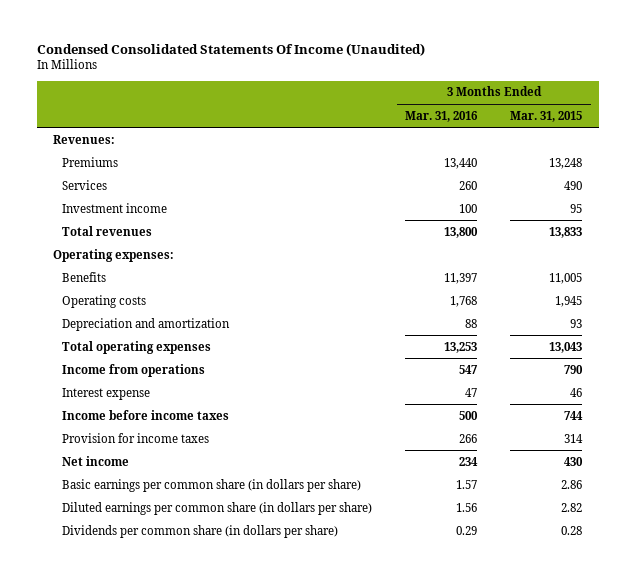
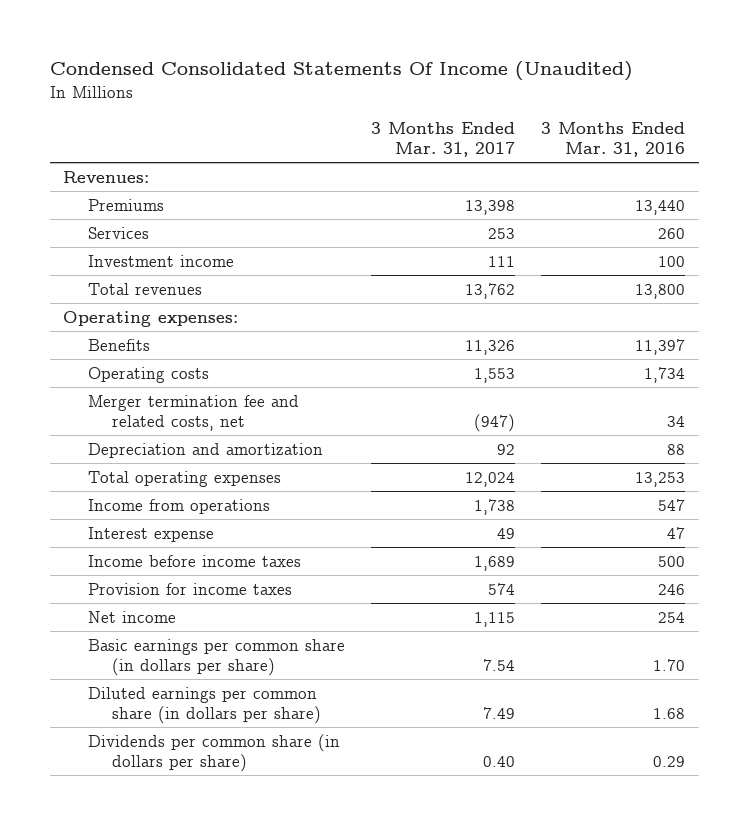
- | 3 Months Ended Mar. 31, 2016 | 3 Months Ended Mar. 31, 2015
+ | 3 Months Ended Mar. 31, 2017 | 3 Months Ended Mar. 31, 2016
- Operating costs | 1,768 | 1,945
+ Operating costs | 1,553 | 1,734
+ Merger termination fee and related costs, net | (947) | 34
- Provision for income taxes | 266 | 314
- Net income | 234 | 430
- Basic earnings per common share (in dollars per share) | 1.57 | 2.86
- Diluted earnings per common share (in dollars per share) | 1.56 | 2.82
+ Provision for income taxes | 574 | 246
+ Net income | 1,115 | 254
+ Basic earnings per common share (in dollars per share) | 7.54 | 1.70
+ Diluted earnings per common share (in dollars per share) | 7.49 | 1.68

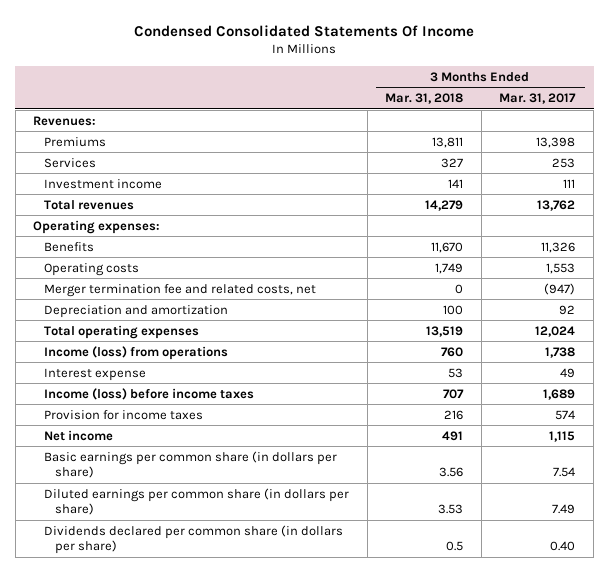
- Condensed Consolidated Statements Of Income (Unaudited)
+ Condensed Consolidated Statements Of Income
- | 3 Months Ended Mar. 31, 2017 | 3 Months Ended Mar. 31, 2016
+ | 3 Months Ended Mar. 31, 2018 | 3 Months Ended Mar. 31, 2017
- Income from operations | 1,738 | 547
+ Income (loss) from operations | 760 | 1,738
- Income before income taxes | 1,689 | 500
+ Income (loss) before income taxes | 707 | 1,689
- Dividends per common share (in dollars per share) | 0.40 | 0.29
+ Dividends declared per common share (in dollars per share) | 0.5 | 0.40

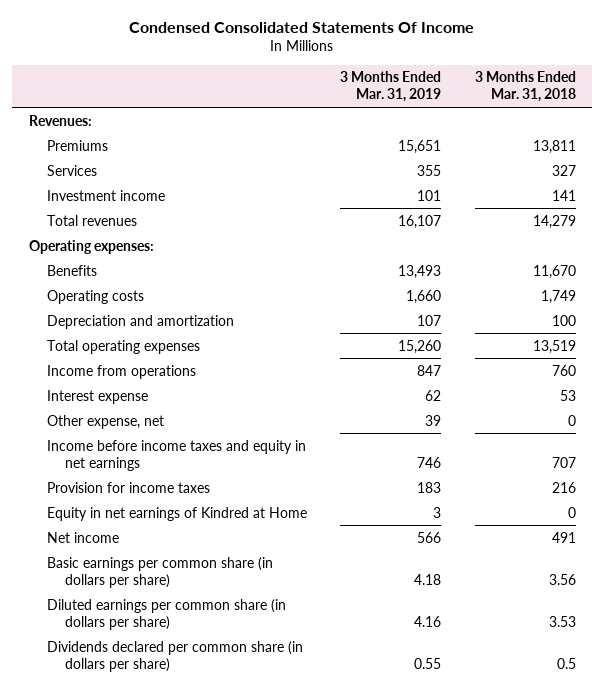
- | 3 Months Ended Mar. 31, 2018 | 3 Months Ended Mar. 31, 2017
+ | 3 Months Ended Mar. 31, 2019 | 3 Months Ended Mar. 31, 2018
- Merger termination fee and related costs, net | 0 | (947)
- Income (loss) from operations | 760 | 1,738
+ Income from operations | 847 | 760
- Income (loss) before income taxes | 707 | 1,689
+ Other expense, net | 39 | 0
+ Income before income taxes and equity in net earnings | 746 | 707
+ Equity in net earnings of Kindred at Home | 3 | 0

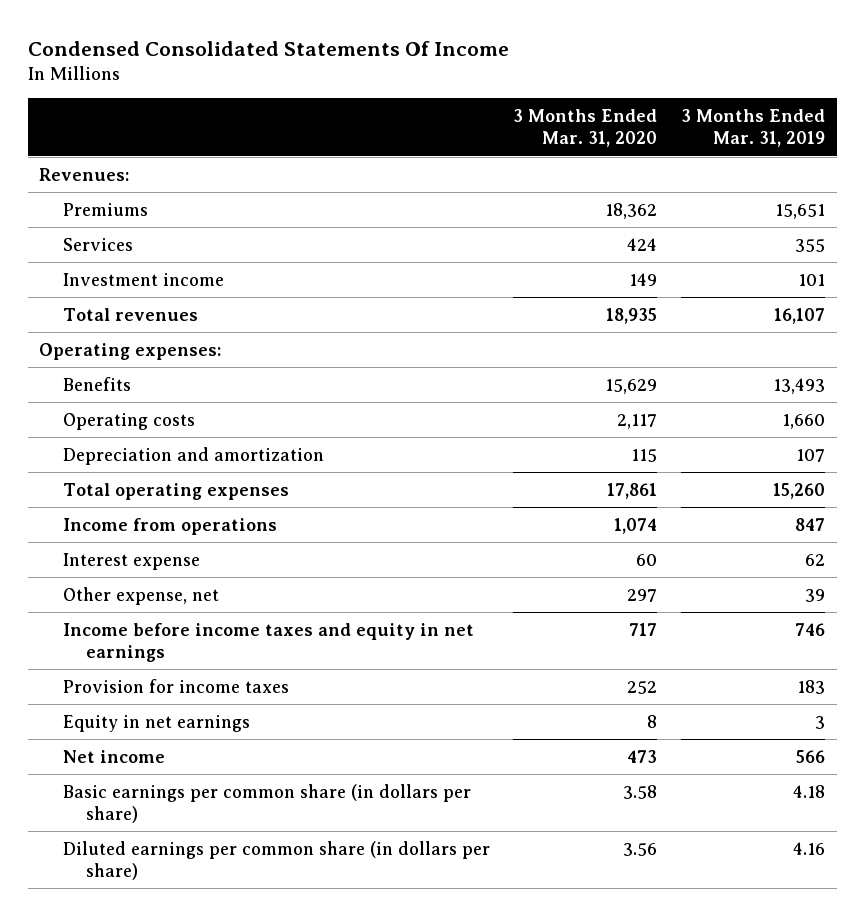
- | 3 Months Ended Mar. 31, 2019 | 3 Months Ended Mar. 31, 2018
+ | 3 Months Ended Mar. 31, 2020 | 3 Months Ended Mar. 31, 2019
- Equity in net earnings of Kindred at Home | 3 | 0
+ Equity in net earnings | 8 | 3
- Dividends declared per common share (in dollars per share) | 0.55 | 0.5

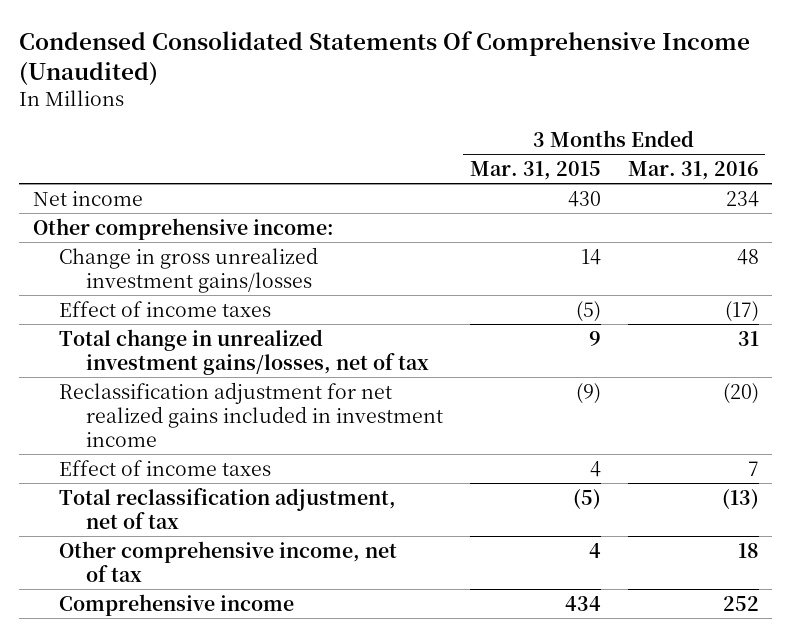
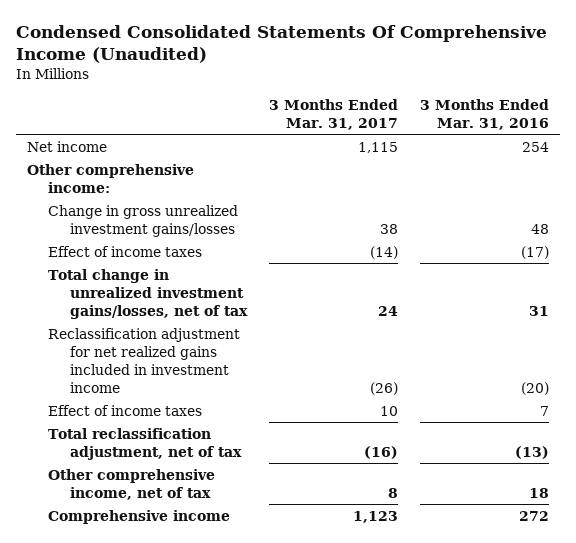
- | 3 Months Ended Mar. 31, 2015 | 3 Months Ended Mar. 31, 2016
+ | 3 Months Ended Mar. 31, 2017 | 3 Months Ended Mar. 31, 2016
- Net income | 430 | 234
+ Net income | 1,115 | 254
- Comprehensive income | 434 | 252
+ Comprehensive income | 1,123 | 272

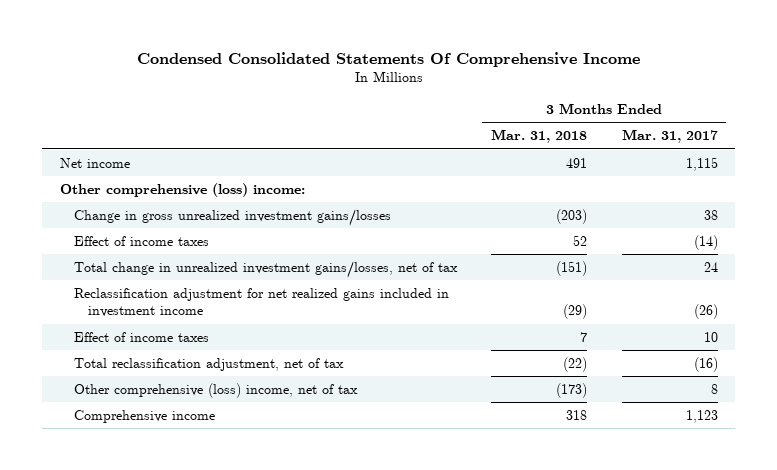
- Condensed Consolidated Statements Of Comprehensive Income (Unaudited)
+ Condensed Consolidated Statements Of Comprehensive Income
- | 3 Months Ended Mar. 31, 2017 | 3 Months Ended Mar. 31, 2016
+ | 3 Months Ended Mar. 31, 2018 | 3 Months Ended Mar. 31, 2017
- Other comprehensive income:
+ Other comprehensive (loss) income:
- Other comprehensive income, net of tax | 8 | 18
+ Other comprehensive (loss) income, net of tax | (173) | 8

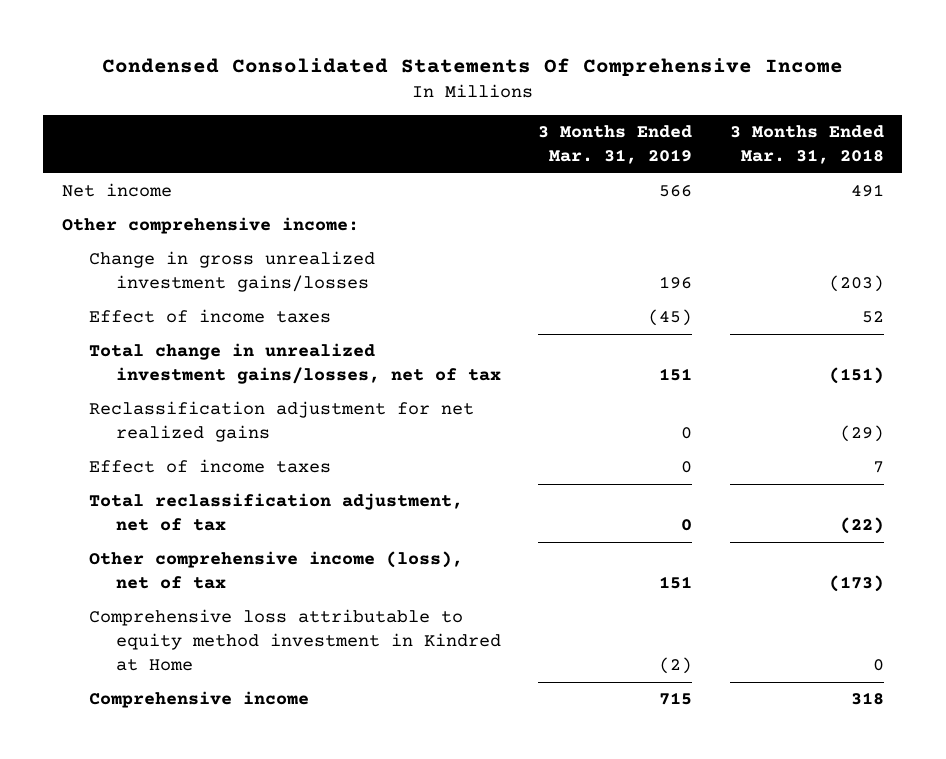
- | 3 Months Ended Mar. 31, 2018 | 3 Months Ended Mar. 31, 2017
+ | 3 Months Ended Mar. 31, 2019 | 3 Months Ended Mar. 31, 2018
- Other comprehensive (loss) income:
+ Other comprehensive income:
- Reclassification adjustment for net realized gains included in investment income | (29) | (26)
+ Reclassification adjustment for net realized gains | 0 | (29)
- Other comprehensive (loss) income, net of tax | (173) | 8
+ Other comprehensive income (loss), net of tax | 151 | (173)
+ Comprehensive loss attributable to equity method investment in Kindred at Home | (2) | 0

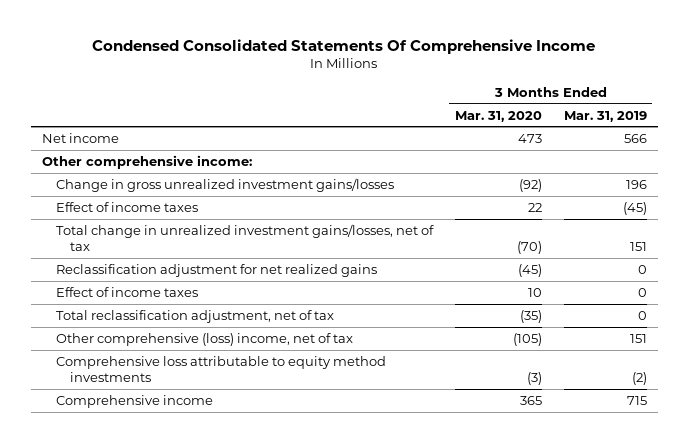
- | 3 Months Ended Mar. 31, 2019 | 3 Months Ended Mar. 31, 2018
+ | 3 Months Ended Mar. 31, 2020 | 3 Months Ended Mar. 31, 2019
- Other comprehensive income (loss), net of tax | 151 | (173)
- Comprehensive loss attributable to equity method investment in Kindred at Home | (2) | 0
+ Other comprehensive (loss) income, net of tax | (105) | 151
+ Comprehensive loss attributable to equity method investments | (3) | (2)

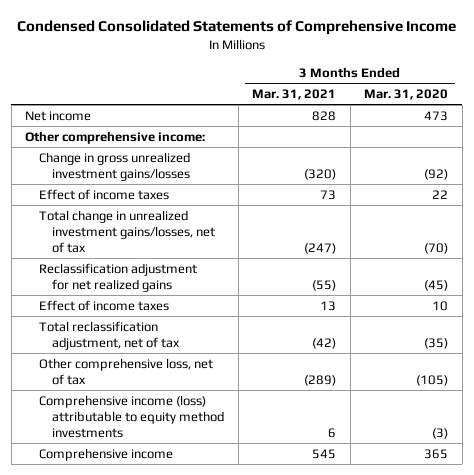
- Condensed Consolidated Statements Of Comprehensive Income
+ Condensed Consolidated Statements of Comprehensive Income
- | 3 Months Ended Mar. 31, 2020 | 3 Months Ended Mar. 31, 2019
+ | 3 Months Ended Mar. 31, 2021 | 3 Months Ended Mar. 31, 2020
- Other comprehensive (loss) income, net of tax | (105) | 151
- Comprehensive loss attributable to equity method investments | (3) | (2)
+ Other comprehensive loss, net of tax | (289) | (105)
+ Comprehensive income (loss) attributable to equity method investments | 6 | (3)

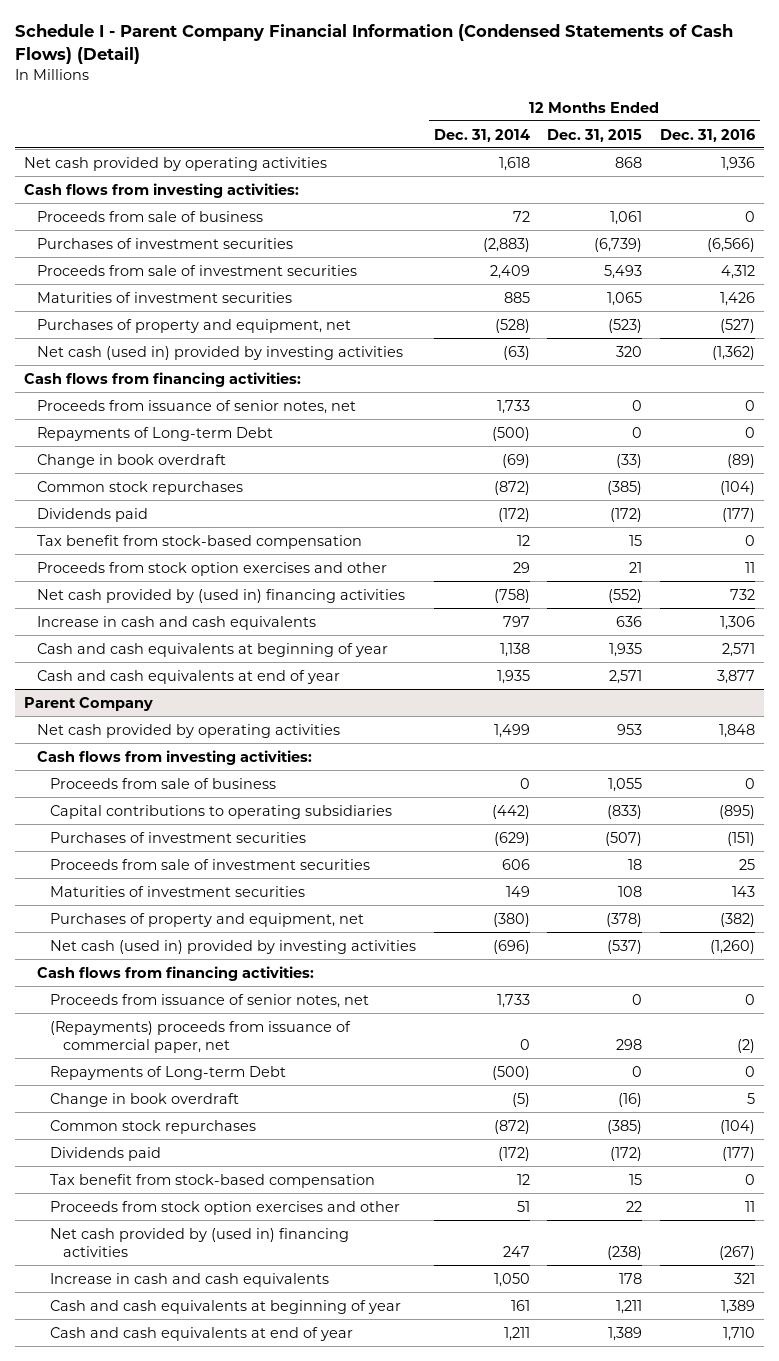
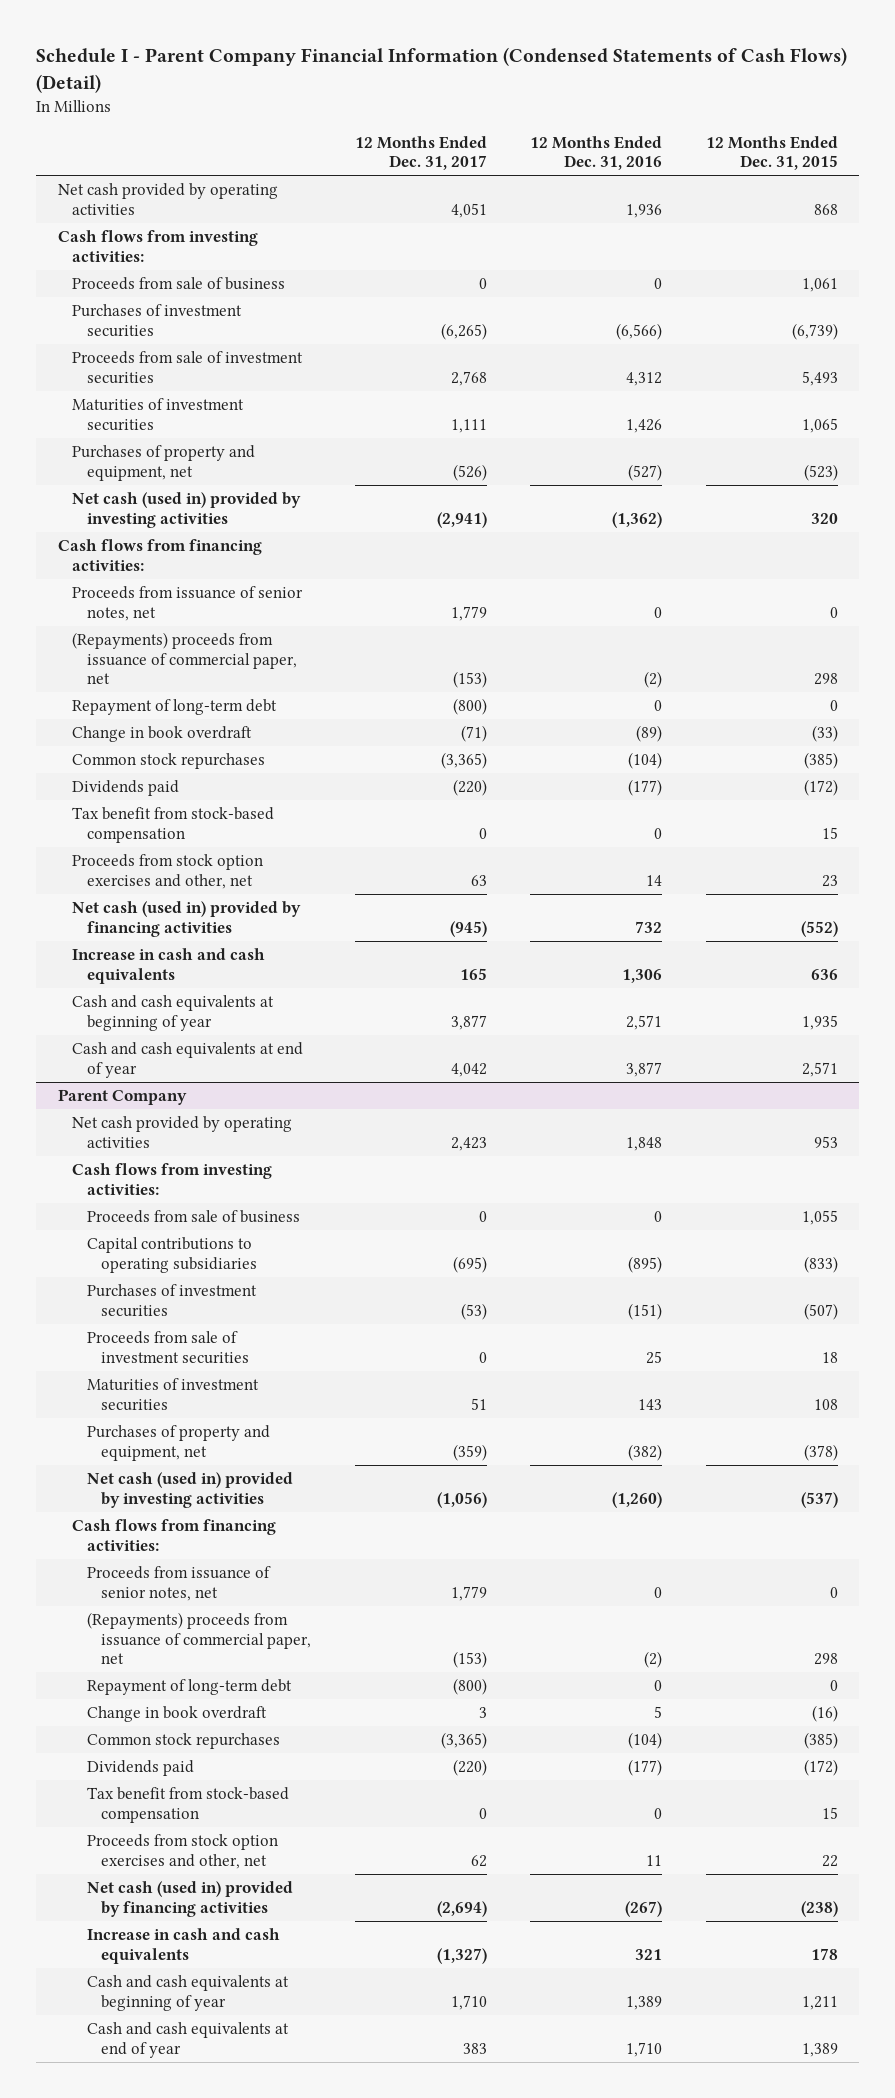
- | 12 Months Ended Dec. 31, 2014 | 12 Months Ended Dec. 31, 2015 | 12 Months Ended Dec. 31, 2016
+ | 12 Months Ended Dec. 31, 2017 | 12 Months Ended Dec. 31, 2016 | 12 Months Ended Dec. 31, 2015
- Repayments of Long-term Debt | (500) | 0 | 0
+ (Repayments) proceeds from issuance of commercial paper, net | (153) | (2) | 298
+ Repayment of long-term debt | (800) | 0 | 0
- Proceeds from stock option exercises and other | 29 | 21 | 11
- Net cash provided by (used in) financing activities | (758) | (552) | 732
+ Proceeds from stock option exercises and other, net | 63 | 14 | 23
+ Net cash (used in) provided by financing activities | (945) | 732 | (552)
@ Parent Company
- Repayments of Long-term Debt | (500) | 0 | 0
+ Repayment of long-term debt | (800) | 0 | 0
- Proceeds from stock option exercises and other | 51 | 22 | 11
- Net cash provided by (used in) financing activities | 247 | (238) | (267)
+ Proceeds from stock option exercises and other, net | 62 | 11 | 22
+ Net cash (used in) provided by financing activities | (2,694) | (267) | (238)

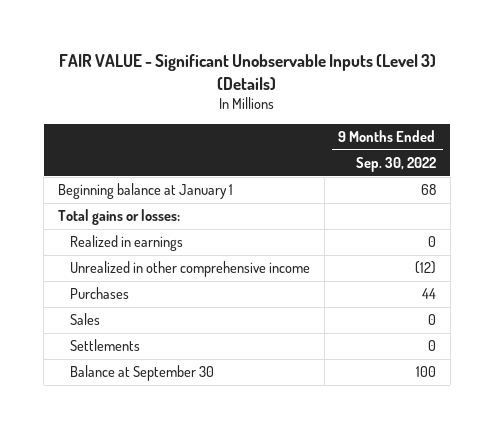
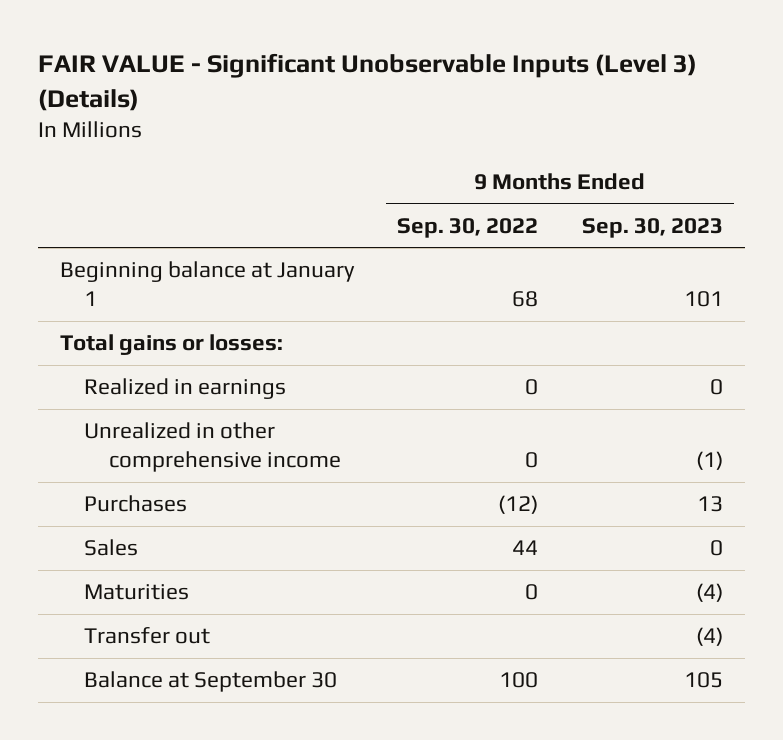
- | 9 Months Ended Sep. 30, 2022
+ | 9 Months Ended Sep. 30, 2022 | 9 Months Ended Sep. 30, 2023
- Unrealized in other comprehensive income | (12)
- Purchases | 44
- Sales | 0
- Settlements | 0
+ Unrealized in other comprehensive income | 0 | (1)
+ Purchases | (12) | 13
+ Sales | 44 | 0
+ Maturities | 0 | (4)
+ Transfer out | | (4)

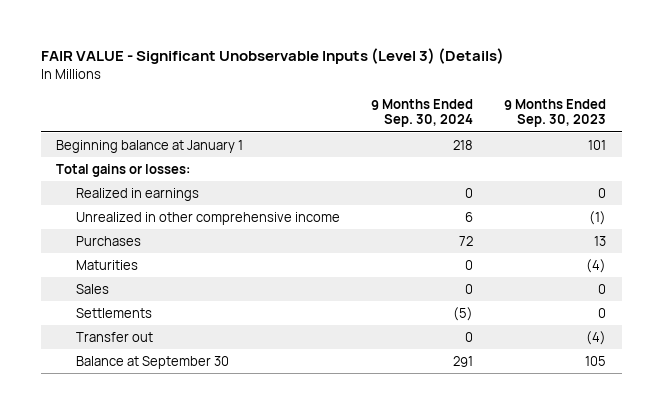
- | 9 Months Ended Sep. 30, 2022 | 9 Months Ended Sep. 30, 2023
+ | 9 Months Ended Sep. 30, 2024 | 9 Months Ended Sep. 30, 2023
moved down: Sales | 0 | 0
+ Settlements | (5) | 0

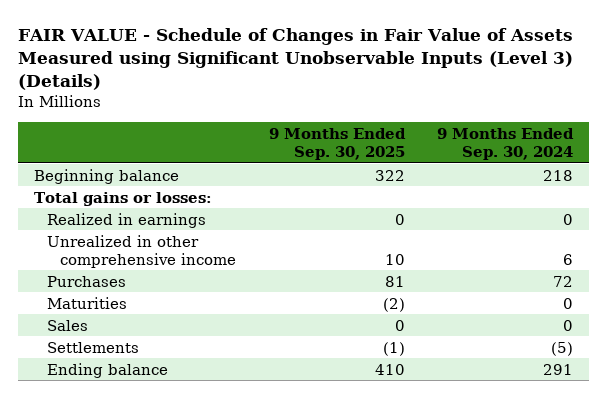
- FAIR VALUE - Significant Unobservable Inputs (Level 3) (Details)
+ FAIR VALUE - Schedule of Changes in Fair Value of Assets Measured using Significant Unobservable Inputs (Level 3) (Details)
- | 9 Months Ended Sep. 30, 2024 | 9 Months Ended Sep. 30, 2023
+ | 9 Months Ended Sep. 30, 2025 | 9 Months Ended Sep. 30, 2024
- Beginning balance at January 1 | 218 | 101
+ Beginning balance | 322 | 218
- Transfer out | 0 | (4)
- Balance at September 30 | 291 | 105
+ Ending balance | 410 | 291

